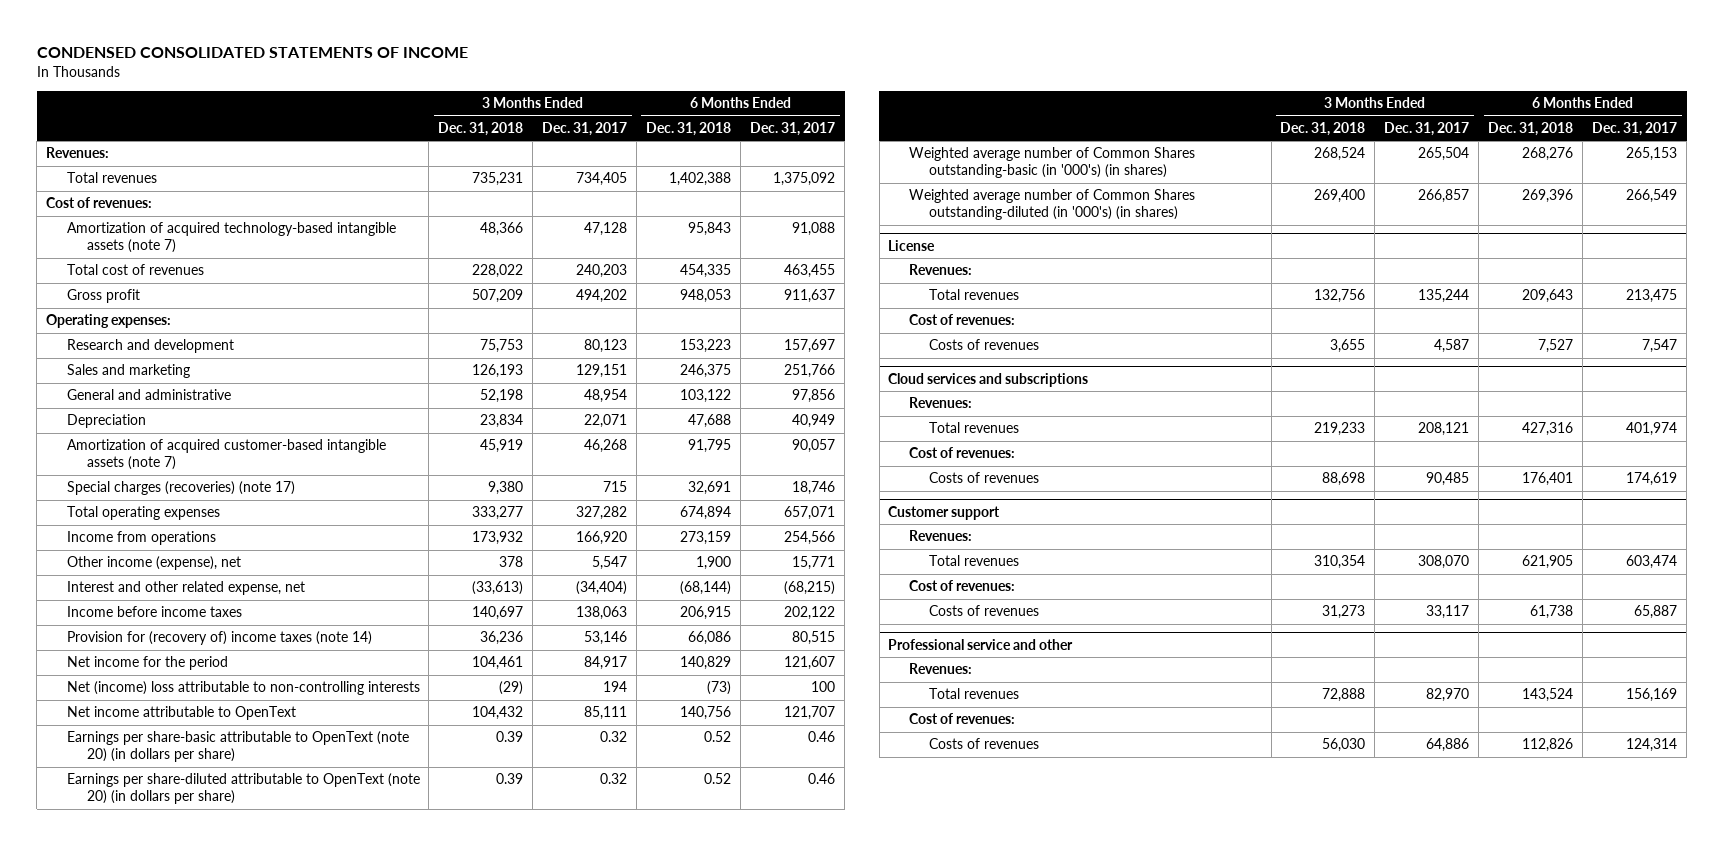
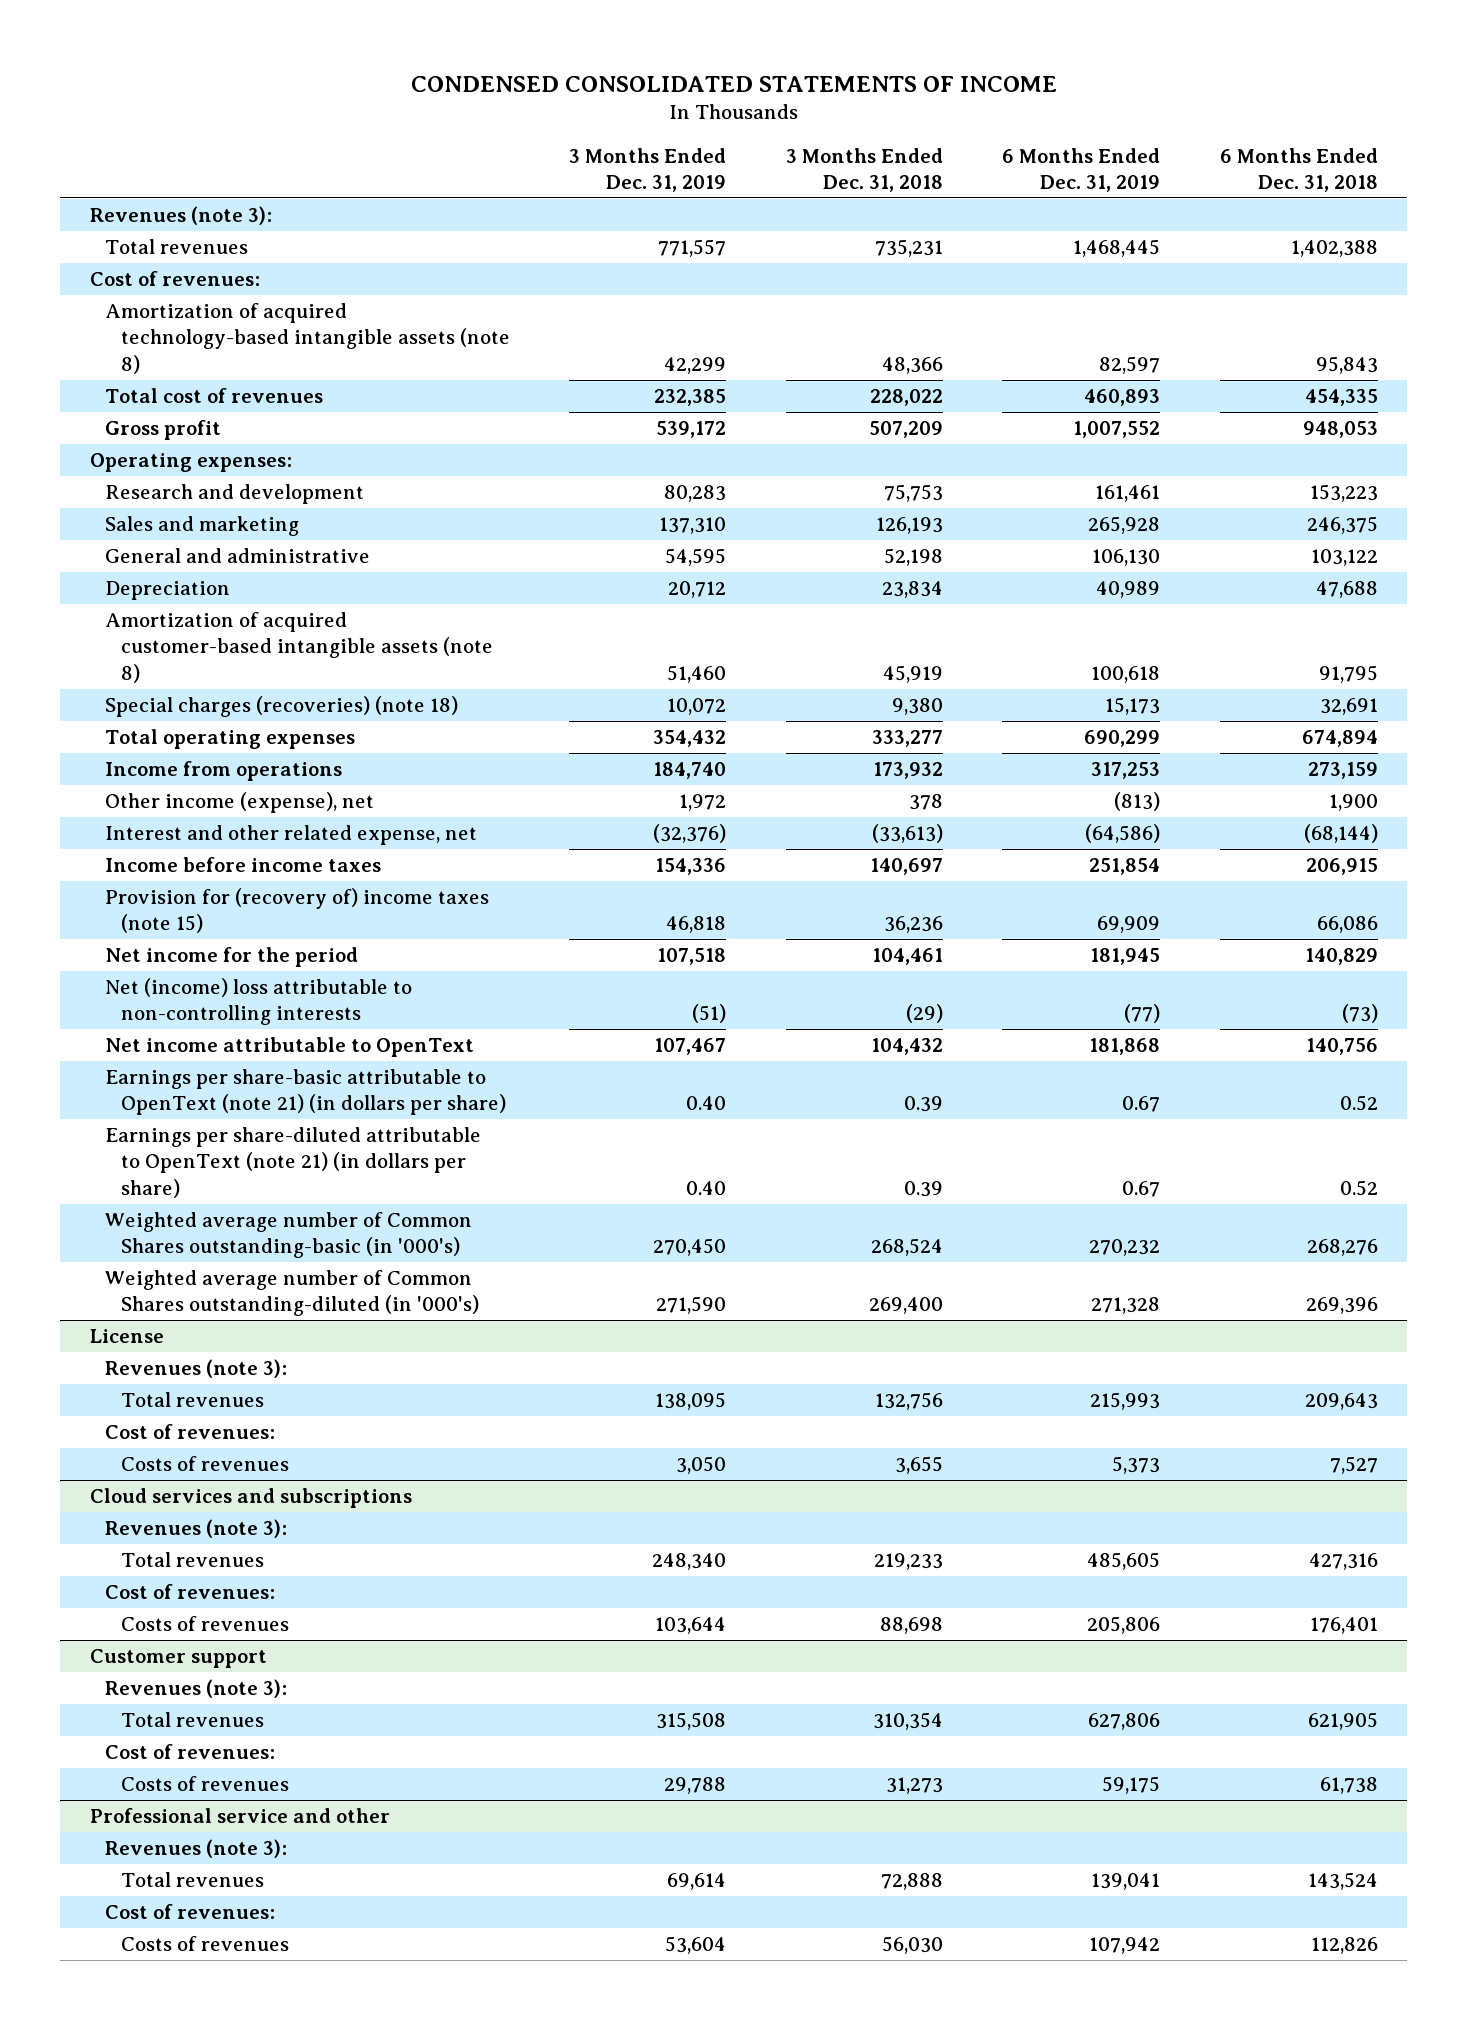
- | 3 Months Ended Dec. 31, 2018 | 3 Months Ended Dec. 31, 2017 | 6 Months Ended Dec. 31, 2018 | 6 Months Ended Dec. 31, 2017
+ | 3 Months Ended Dec. 31, 2019 | 3 Months Ended Dec. 31, 2018 | 6 Months Ended Dec. 31, 2019 | 6 Months Ended Dec. 31, 2018
- Revenues:
+ Revenues (note 3):
- Amortization of acquired technology-based intangible assets (note 7) | 48,366 | 47,128 | 95,843 | 91,088
+ Amortization of acquired technology-based intangible assets (note 8) | 42,299 | 48,366 | 82,597 | 95,843
- Amortization of acquired customer-based intangible assets (note 7) | 45,919 | 46,268 | 91,795 | 90,057
- Special charges (recoveries) (note 17) | 9,380 | 715 | 32,691 | 18,746
+ Amortization of acquired customer-based intangible assets (note 8) | 51,460 | 45,919 | 100,618 | 91,795
+ Special charges (recoveries) (note 18) | 10,072 | 9,380 | 15,173 | 32,691
- Provision for (recovery of) income taxes (note 14) | 36,236 | 53,146 | 66,086 | 80,515
+ Provision for (recovery of) income taxes (note 15) | 46,818 | 36,236 | 69,909 | 66,086
- Earnings per share-basic attributable to OpenText (note 20) (in dollars per share) | 0.39 | 0.32 | 0.52 | 0.46
- Earnings per share-diluted attributable to OpenText (note 20) (in dollars per share) | 0.39 | 0.32 | 0.52 | 0.46
- Weighted average number of Common Shares outstanding-basic (in '000's) (in shares) | 268,524 | 265,504 | 268,276 | 265,153
- Weighted average number of Common Shares outstanding-diluted (in '000's) (in shares) | 269,400 | 266,857 | 269,396 | 266,549
+ Earnings per share-basic attributable to OpenText (note 21) (in dollars per share) | 0.40 | 0.39 | 0.67 | 0.52
+ Earnings per share-diluted attributable to OpenText (note 21) (in dollars per share) | 0.40 | 0.39 | 0.67 | 0.52
+ Weighted average number of Common Shares outstanding-basic (in '000's) | 270,450 | 268,524 | 270,232 | 268,276
+ Weighted average number of Common Shares outstanding-diluted (in '000's) | 271,590 | 269,400 | 271,328 | 269,396
@ License
- Revenues:
+ Revenues (note 3):
@ Cloud services and subscriptions
- Revenues:
+ Revenues (note 3):
@ Customer support
- Revenues:
+ Revenues (note 3):
@ Professional service and other
- Revenues:
+ Revenues (note 3):

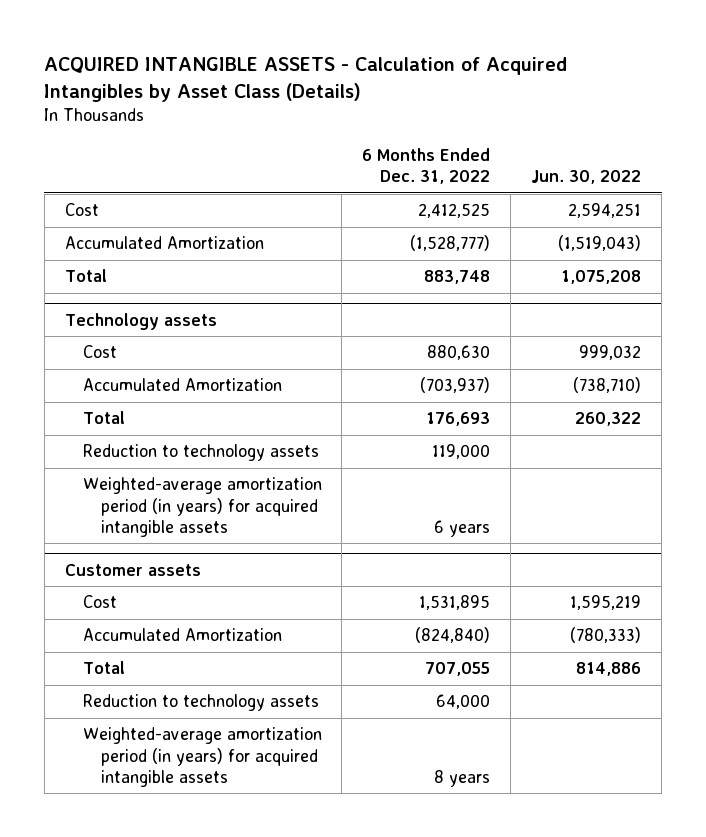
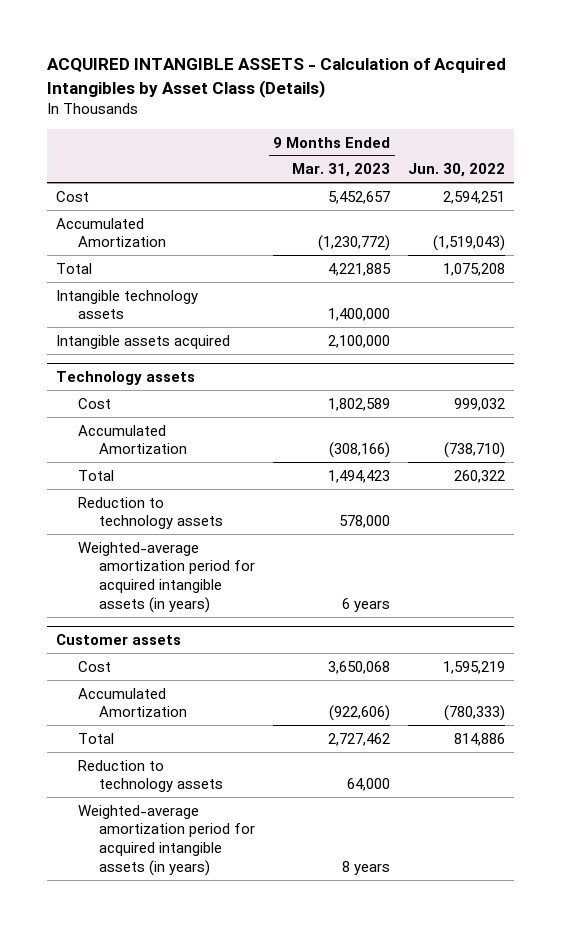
- | 6 Months Ended Dec. 31, 2022 | Jun. 30, 2022
+ | 9 Months Ended Mar. 31, 2023 | Jun. 30, 2022
+ Intangible technology assets | 1,400,000 |
+ Intangible assets acquired | 2,100,000 |
@ Technology assets
- Weighted-average amortization period (in years) for acquired intangible assets | 6 years |
+ Weighted-average amortization period for acquired intangible assets (in years) | 6 years |
@ Customer assets
- Weighted-average amortization period (in years) for acquired intangible assets | 8 years |
+ Weighted-average amortization period for acquired intangible assets (in years) | 8 years |

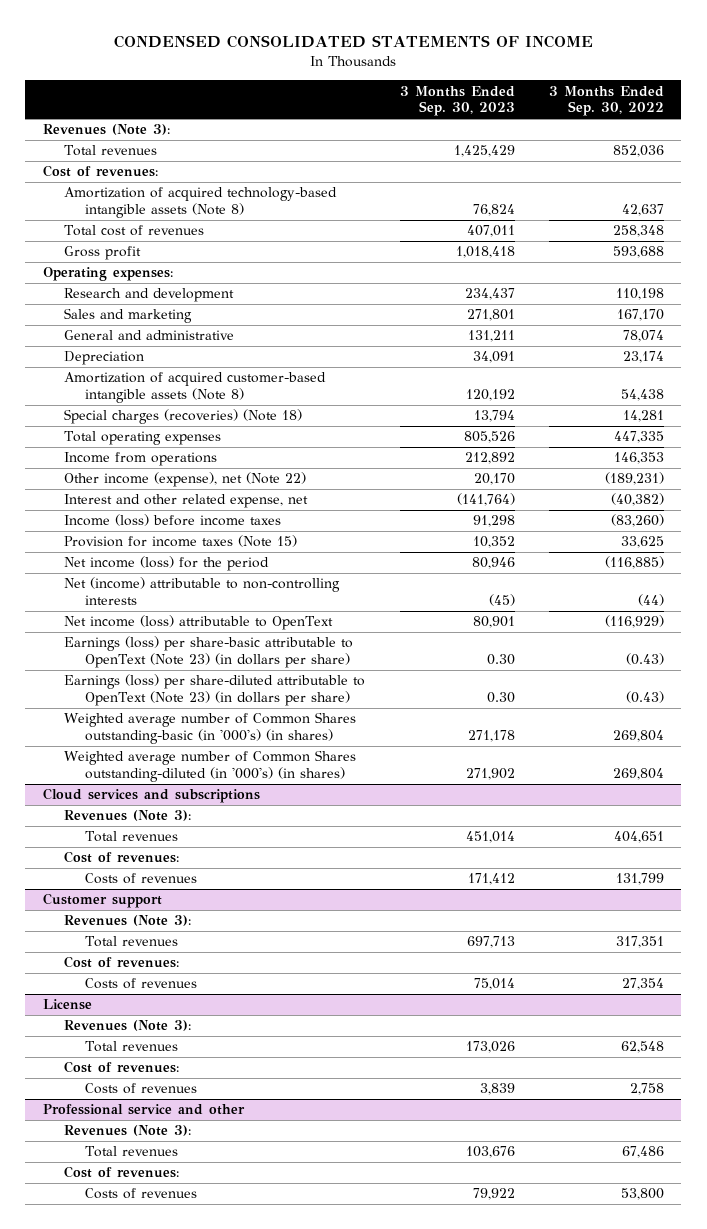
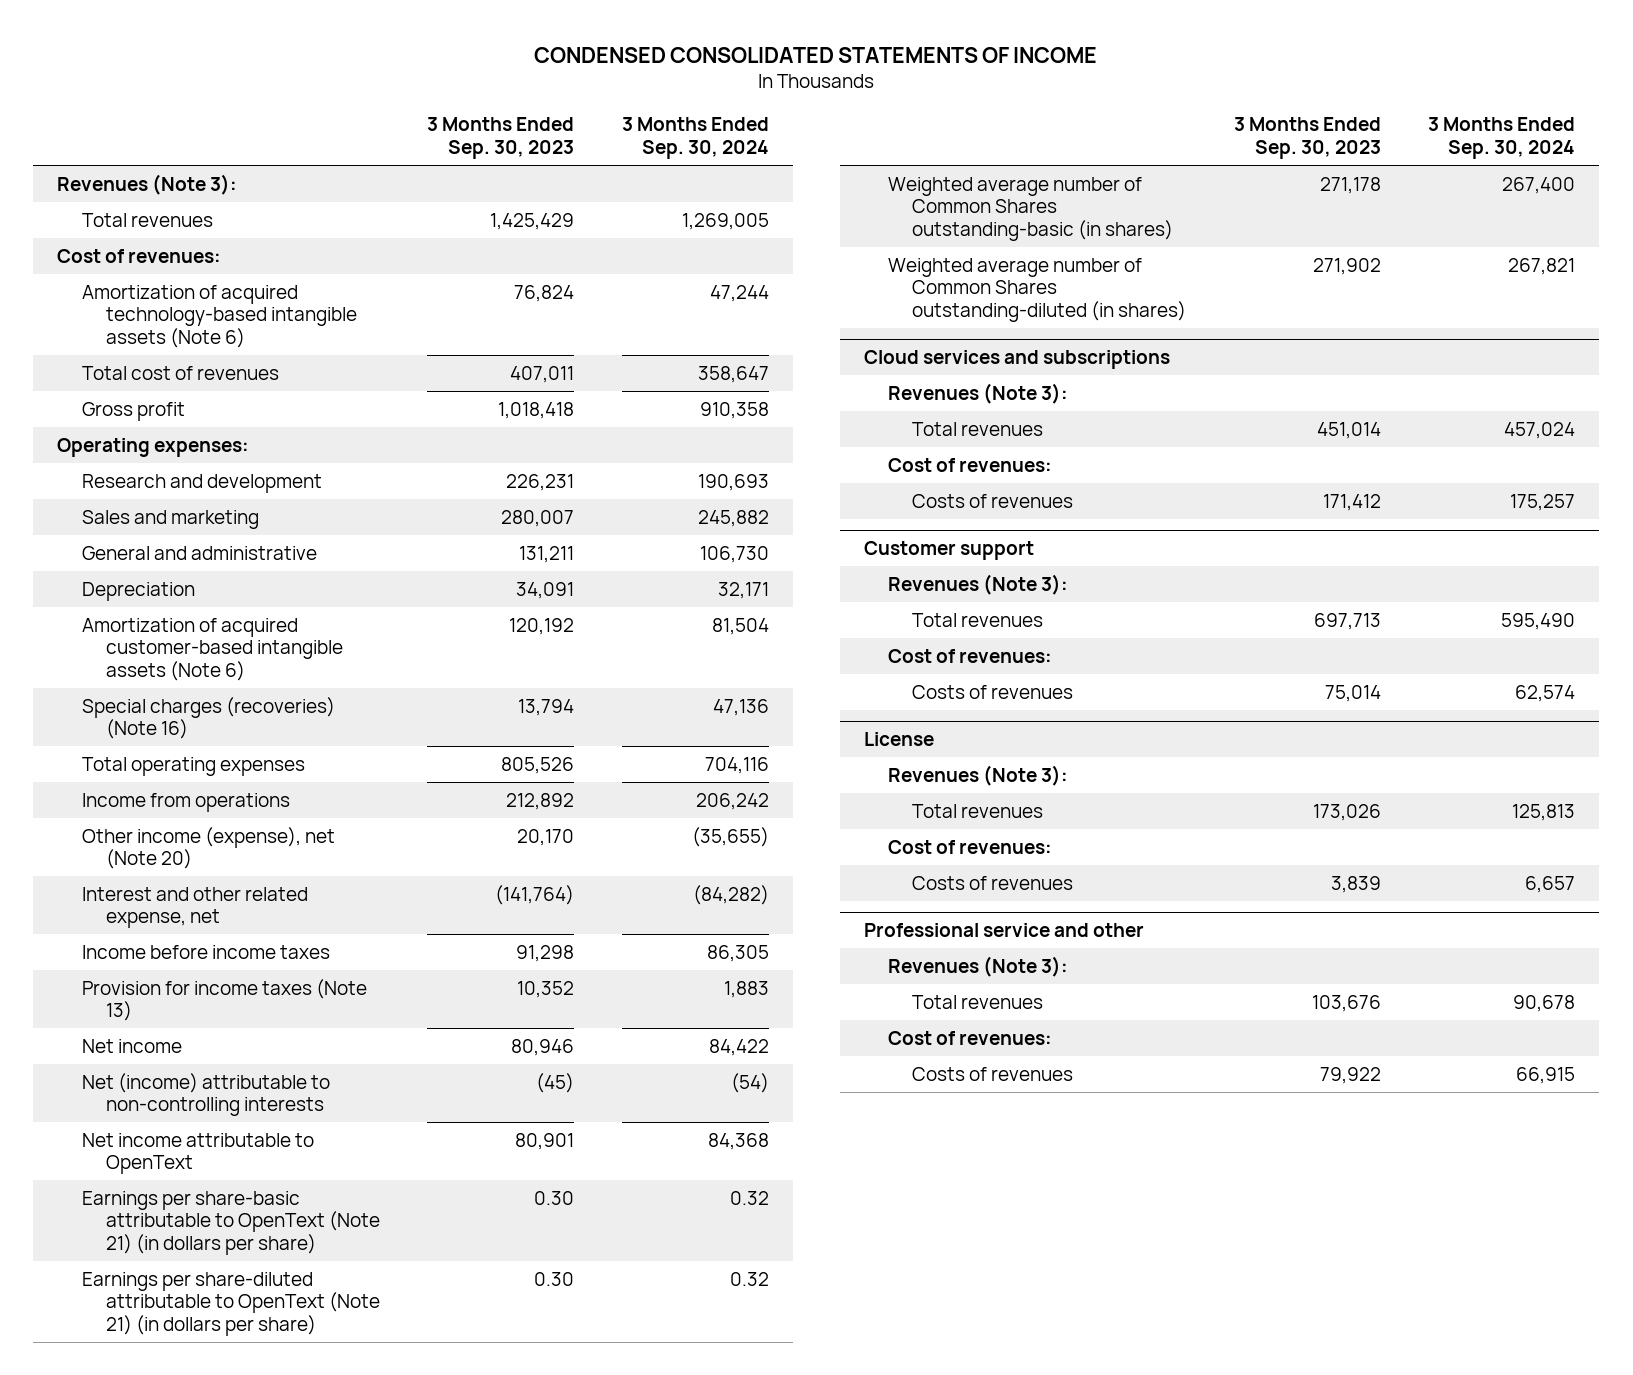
- | 3 Months Ended Sep. 30, 2023 | 3 Months Ended Sep. 30, 2022
+ | 3 Months Ended Sep. 30, 2023 | 3 Months Ended Sep. 30, 2024
- Amortization of acquired technology-based intangible assets (Note 8) | 76,824 | 42,637
+ Amortization of acquired technology-based intangible assets (Note 6) | 76,824 | 47,244
- Research and development | 234,437 | 110,198
- Sales and marketing | 271,801 | 167,170
+ Research and development | 226,231 | 190,693
+ Sales and marketing | 280,007 | 245,882
- Amortization of acquired customer-based intangible assets (Note 8) | 120,192 | 54,438
- Special charges (recoveries) (Note 18) | 13,794 | 14,281
+ Amortization of acquired customer-based intangible assets (Note 6) | 120,192 | 81,504
+ Special charges (recoveries) (Note 16) | 13,794 | 47,136
- Other income (expense), net (Note 22) | 20,170 | (189,231)
+ Other income (expense), net (Note 20) | 20,170 | (35,655)
- Income (loss) before income taxes | 91,298 | (83,260)
- Provision for income taxes (Note 15) | 10,352 | 33,625
- Net income (loss) for the period | 80,946 | (116,885)
+ Income before income taxes | 91,298 | 86,305
+ Provision for income taxes (Note 13) | 10,352 | 1,883
+ Net income | 80,946 | 84,422
- Net income (loss) attributable to OpenText | 80,901 | (116,929)
- Earnings (loss) per share-basic attributable to OpenText (Note 23) (in dollars per share) | 0.30 | (0.43)
- Earnings (loss) per share-diluted attributable to OpenText (Note 23) (in dollars per share) | 0.30 | (0.43)
- Weighted average number of Common Shares outstanding-basic (in '000's) (in shares) | 271,178 | 269,804
- Weighted average number of Common Shares outstanding-diluted (in '000's) (in shares) | 271,902 | 269,804
+ Net income attributable to OpenText | 80,901 | 84,368
+ Earnings per share-basic attributable to OpenText (Note 21) (in dollars per share) | 0.30 | 0.32
+ Earnings per share-diluted attributable to OpenText (Note 21) (in dollars per share) | 0.30 | 0.32
+ Weighted average number of Common Shares outstanding-basic (in shares) | 271,178 | 267,400
+ Weighted average number of Common Shares outstanding-diluted (in shares) | 271,902 | 267,821

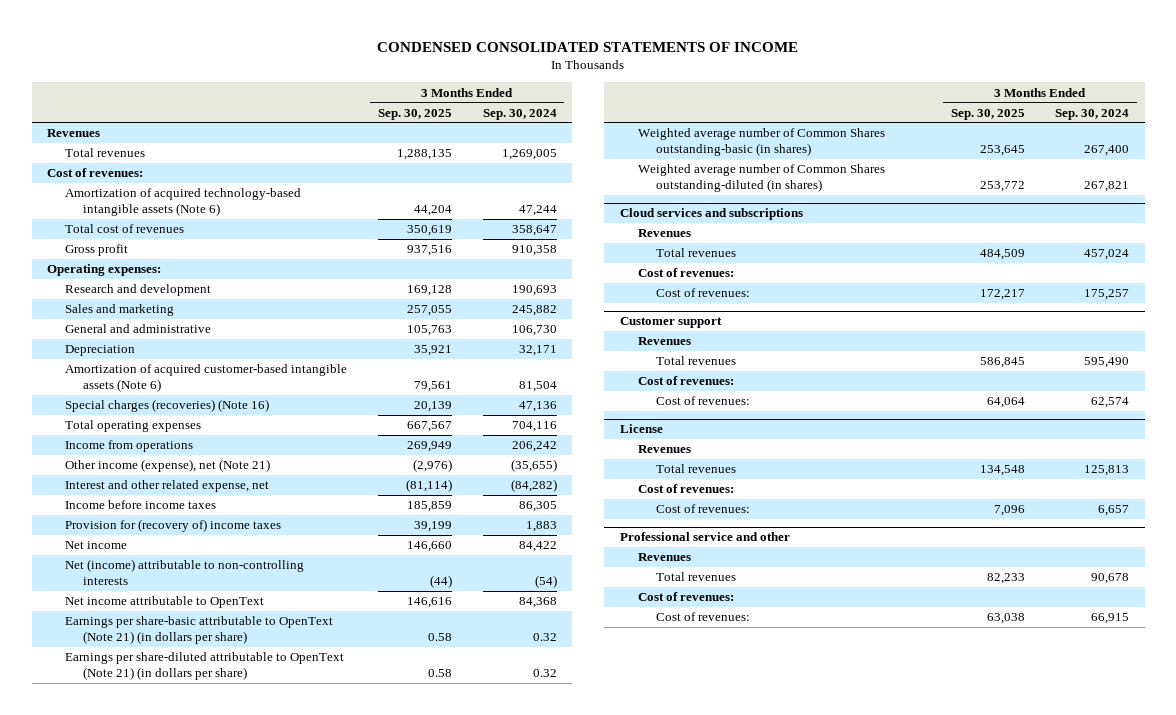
- | 3 Months Ended Sep. 30, 2023 | 3 Months Ended Sep. 30, 2024
+ | 3 Months Ended Sep. 30, 2025 | 3 Months Ended Sep. 30, 2024
- Revenues (Note 3):
+ Revenues
- Other income (expense), net (Note 20) | 20,170 | (35,655)
+ Other income (expense), net (Note 21) | (2,976) | (35,655)
- Provision for income taxes (Note 13) | 10,352 | 1,883
+ Provision for (recovery of) income taxes | 39,199 | 1,883
@ Cloud services and subscriptions
- Revenues (Note 3):
+ Revenues
- Costs of revenues | 171,412 | 175,257
+ Cost of revenues: | 172,217 | 175,257
@ Customer support
- Revenues (Note 3):
+ Revenues
- Costs of revenues | 75,014 | 62,574
+ Cost of revenues: | 64,064 | 62,574
@ License
- Revenues (Note 3):
+ Revenues
- Costs of revenues | 3,839 | 6,657
+ Cost of revenues: | 7,096 | 6,657
@ Professional service and other
- Revenues (Note 3):
+ Revenues
- Costs of revenues | 79,922 | 66,915
+ Cost of revenues: | 63,038 | 66,915

